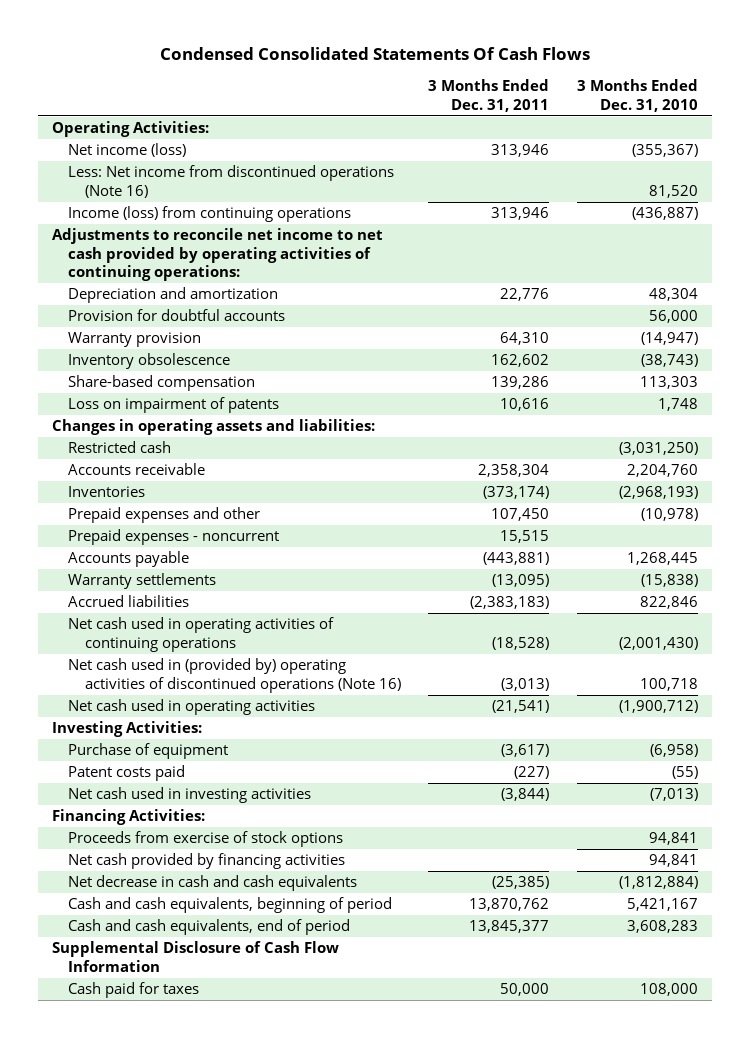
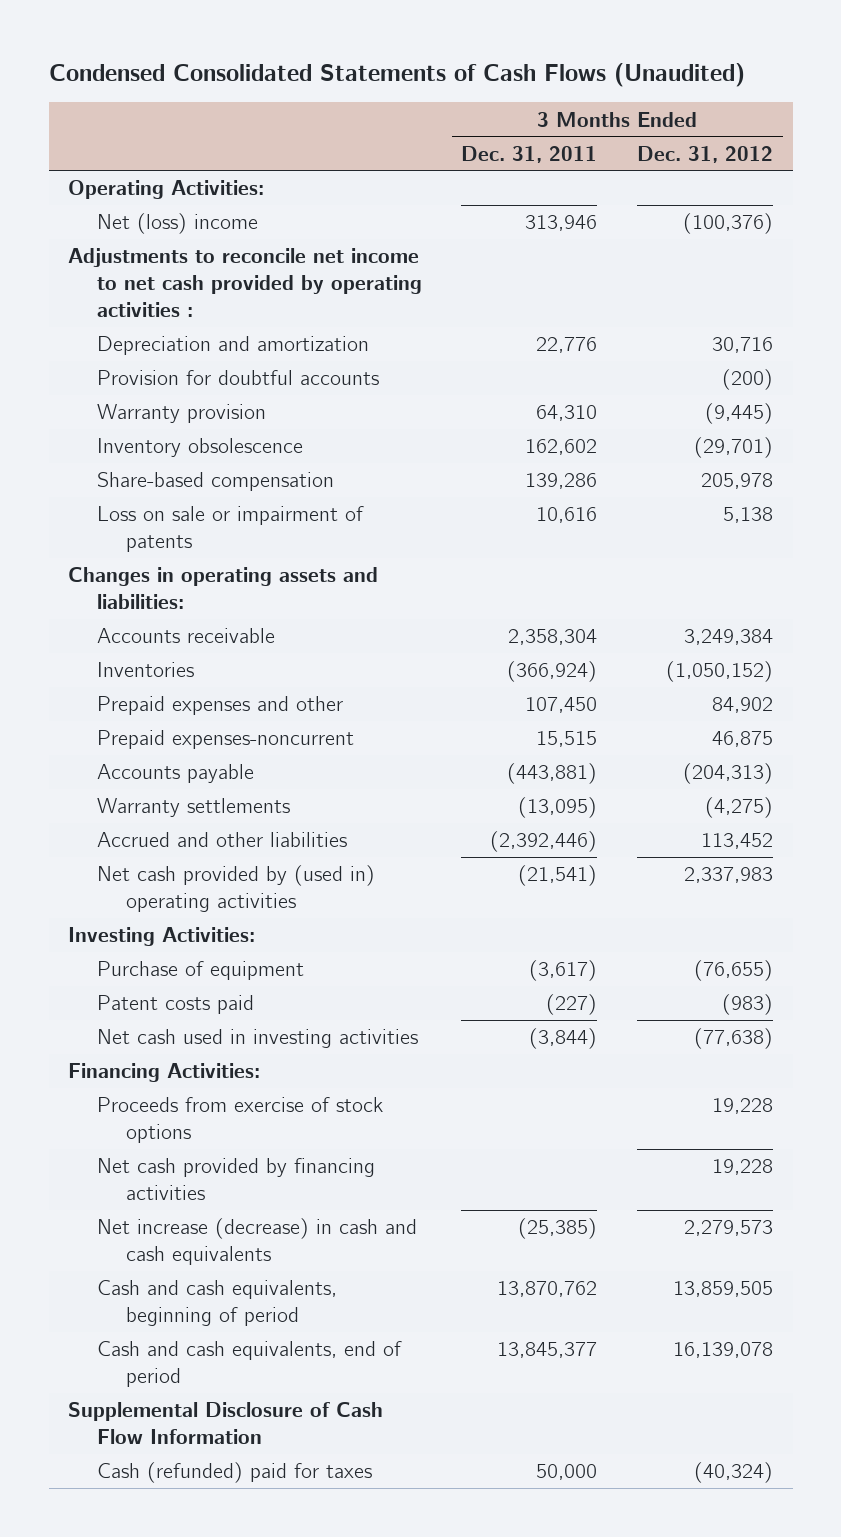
- Condensed Consolidated Statements Of Cash Flows
+ Condensed Consolidated Statements of Cash Flows (Unaudited)
- | 3 Months Ended Dec. 31, 2011 | 3 Months Ended Dec. 31, 2010
+ | 3 Months Ended Dec. 31, 2011 | 3 Months Ended Dec. 31, 2012
- Net income (loss) | 313,946 | (355,367)
- Less: Net income from discontinued operations (Note 16) | | 81,520
- Income (loss) from continuing operations | 313,946 | (436,887)
- Adjustments to reconcile net income to net cash provided by operating activities of continuing operations:
+ Net (loss) income | 313,946 | (100,376)
+ Adjustments to reconcile net income to net cash provided by operating activities :
- Loss on impairment of patents | 10,616 | 1,748
+ Loss on sale or impairment of patents | 10,616 | 5,138
- Restricted cash | | (3,031,250)
- Inventories | (373,174) | (2,968,193)
+ Inventories | (366,924) | (1,050,152)
- Prepaid expenses - noncurrent | 15,515 |
+ Prepaid expenses-noncurrent | 15,515 | 46,875
- Accrued liabilities | (2,383,183) | 822,846
- Net cash used in operating activities of continuing operations | (18,528) | (2,001,430)
- Net cash used in (provided by) operating activities of discontinued operations (Note 16) | (3,013) | 100,718
- Net cash used in operating activities | (21,541) | (1,900,712)
+ Accrued and other liabilities | (2,392,446) | 113,452
+ Net cash provided by (used in) operating activities | (21,541) | 2,337,983
- Net decrease in cash and cash equivalents | (25,385) | (1,812,884)
+ Net increase (decrease) in cash and cash equivalents | (25,385) | 2,279,573
- Cash paid for taxes | 50,000 | 108,000
+ Cash (refunded) paid for taxes | 50,000 | (40,324)

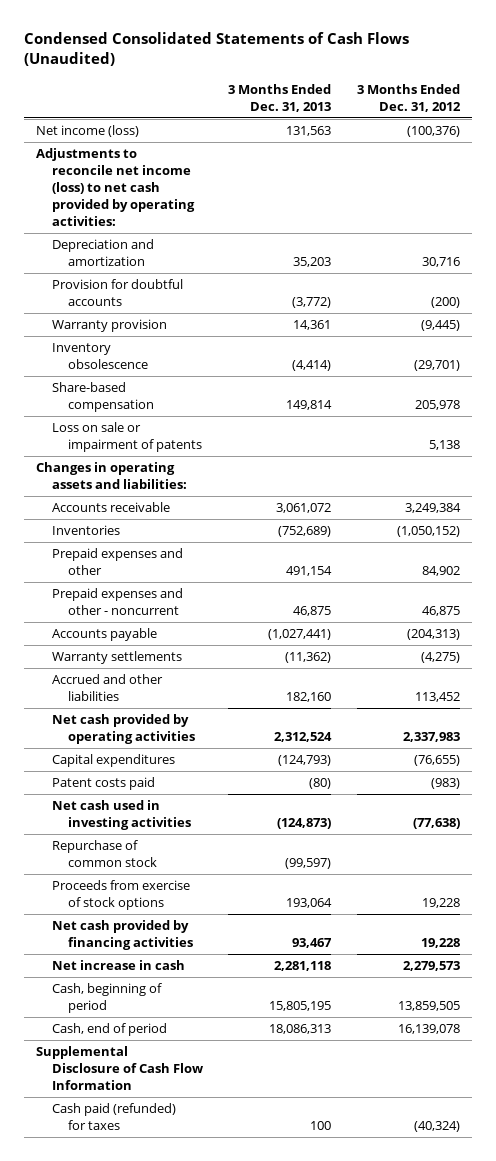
- | 3 Months Ended Dec. 31, 2011 | 3 Months Ended Dec. 31, 2012
+ | 3 Months Ended Dec. 31, 2013 | 3 Months Ended Dec. 31, 2012
- Operating Activities:
- Net (loss) income | 313,946 | (100,376)
- Adjustments to reconcile net income to net cash provided by operating activities :
+ Net income (loss) | 131,563 | (100,376)
+ Adjustments to reconcile net income (loss) to net cash provided by operating activities:
- Prepaid expenses-noncurrent | 15,515 | 46,875
+ Prepaid expenses and other - noncurrent | 46,875 | 46,875
- Net cash provided by (used in) operating activities | (21,541) | 2,337,983
- Investing Activities:
- Purchase of equipment | (3,617) | (76,655)
+ Net cash provided by operating activities | 2,312,524 | 2,337,983
+ Capital expenditures | (124,793) | (76,655)
- Financing Activities:
+ Repurchase of common stock | (99,597) |
- Net increase (decrease) in cash and cash equivalents | (25,385) | 2,279,573
- Cash and cash equivalents, beginning of period | 13,870,762 | 13,859,505
- Cash and cash equivalents, end of period | 13,845,377 | 16,139,078
+ Net increase in cash | 2,281,118 | 2,279,573
+ Cash, beginning of period | 15,805,195 | 13,859,505
+ Cash, end of period | 18,086,313 | 16,139,078
- Cash (refunded) paid for taxes | 50,000 | (40,324)
+ Cash paid (refunded) for taxes | 100 | (40,324)

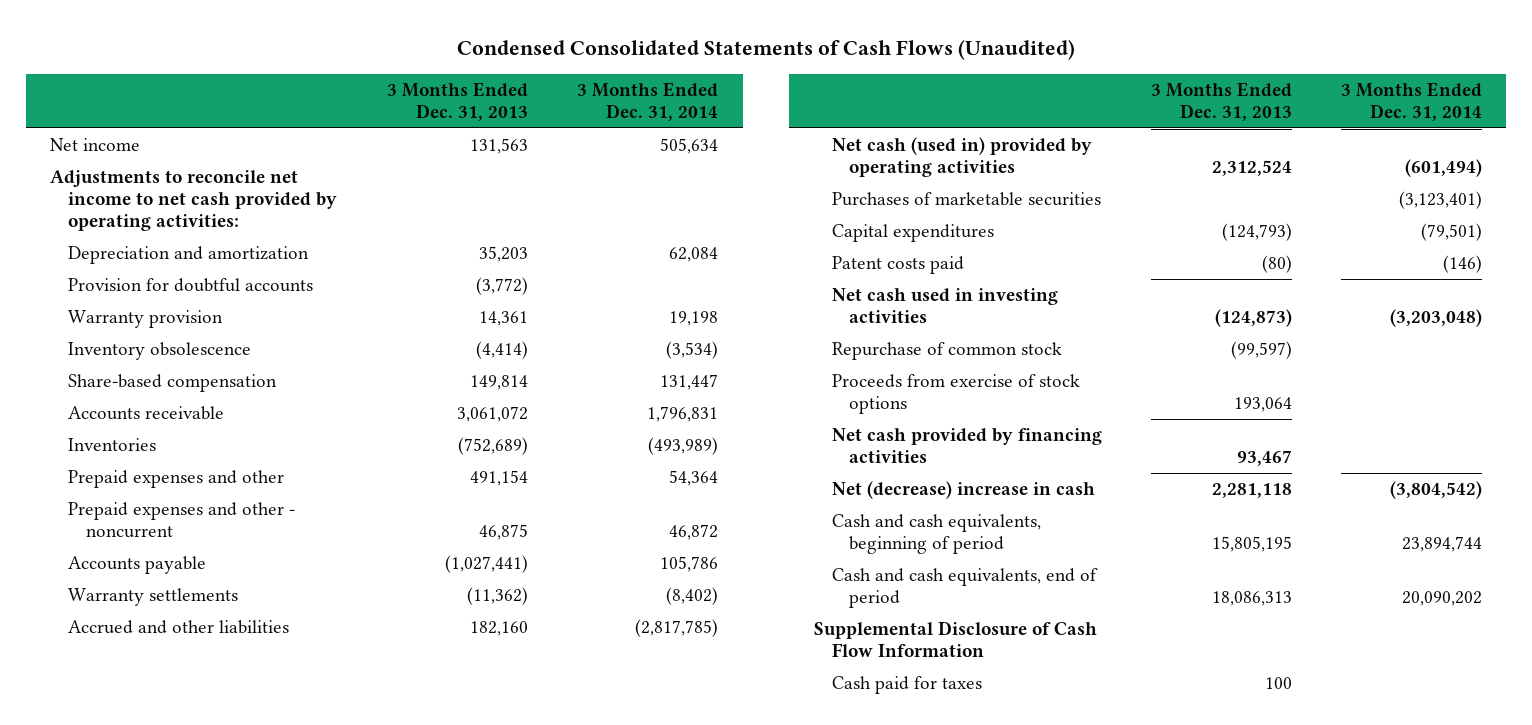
- | 3 Months Ended Dec. 31, 2013 | 3 Months Ended Dec. 31, 2012
+ | 3 Months Ended Dec. 31, 2013 | 3 Months Ended Dec. 31, 2014
- Net income (loss) | 131,563 | (100,376)
- Adjustments to reconcile net income (loss) to net cash provided by operating activities:
+ Net income | 131,563 | 505,634
+ Adjustments to reconcile net income to net cash provided by operating activities:
- Loss on sale or impairment of patents | | 5,138
- Changes in operating assets and liabilities:
- Net cash provided by operating activities | 2,312,524 | 2,337,983
+ Net cash (used in) provided by operating activities | 2,312,524 | (601,494)
+ Purchases of marketable securities | | (3,123,401)
- Net increase in cash | 2,281,118 | 2,279,573
- Cash, beginning of period | 15,805,195 | 13,859,505
- Cash, end of period | 18,086,313 | 16,139,078
+ Net (decrease) increase in cash | 2,281,118 | (3,804,542)
+ Cash and cash equivalents, beginning of period | 15,805,195 | 23,894,744
+ Cash and cash equivalents, end of period | 18,086,313 | 20,090,202
- Cash paid (refunded) for taxes | 100 | (40,324)
+ Cash paid for taxes | 100 |

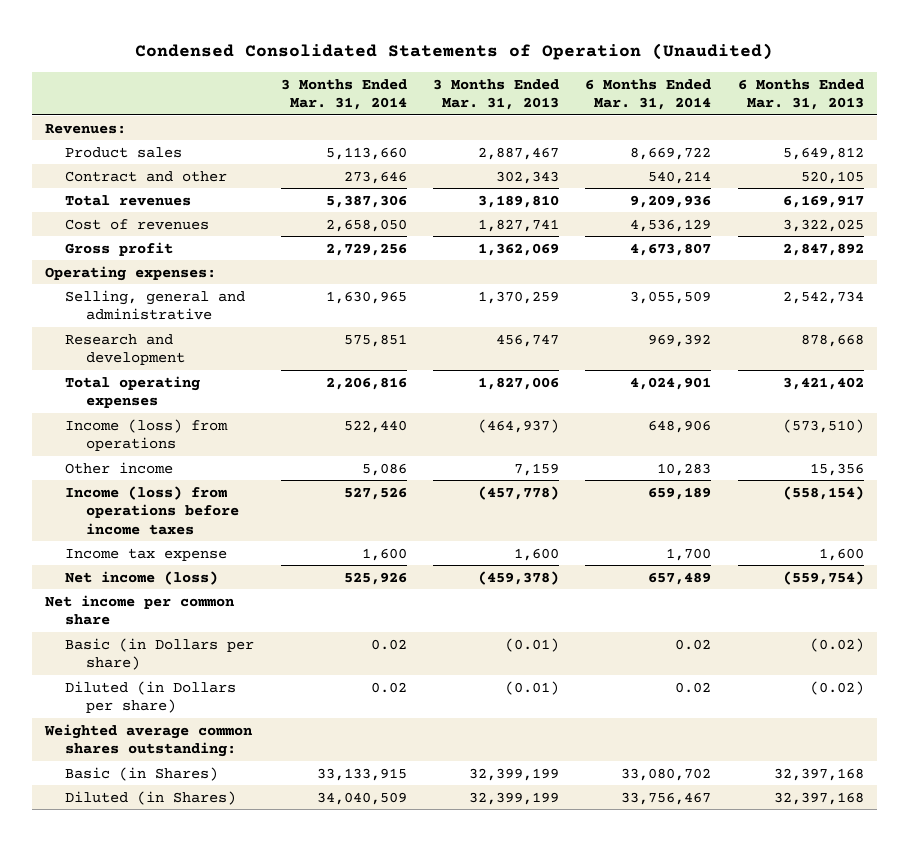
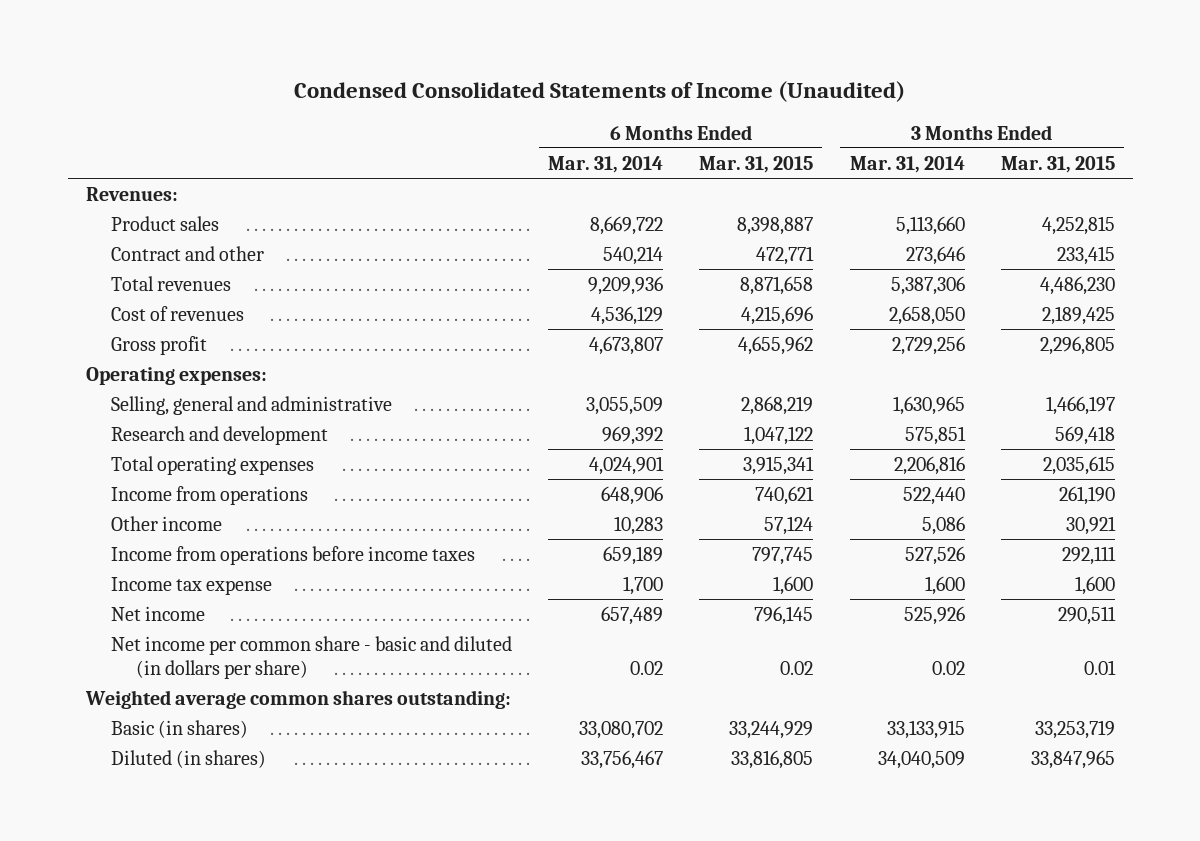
- Condensed Consolidated Statements of Operation (Unaudited)
+ Condensed Consolidated Statements of Income (Unaudited)
- | 3 Months Ended Mar. 31, 2014 | 3 Months Ended Mar. 31, 2013 | 6 Months Ended Mar. 31, 2014 | 6 Months Ended Mar. 31, 2013
+ | 6 Months Ended Mar. 31, 2014 | 6 Months Ended Mar. 31, 2015 | 3 Months Ended Mar. 31, 2014 | 3 Months Ended Mar. 31, 2015
- Income (loss) from operations | 522,440 | (464,937) | 648,906 | (573,510)
+ Income from operations | 648,906 | 740,621 | 522,440 | 261,190
- Income (loss) from operations before income taxes | 527,526 | (457,778) | 659,189 | (558,154)
+ Income from operations before income taxes | 659,189 | 797,745 | 527,526 | 292,111
- Net income (loss) | 525,926 | (459,378) | 657,489 | (559,754)
- Net income per common share
- Basic (in Dollars per share) | 0.02 | (0.01) | 0.02 | (0.02)
- Diluted (in Dollars per share) | 0.02 | (0.01) | 0.02 | (0.02)
+ Net income | 657,489 | 796,145 | 525,926 | 290,511
+ Net income per common share - basic and diluted (in dollars per share) | 0.02 | 0.02 | 0.02 | 0.01
- Basic (in Shares) | 33,133,915 | 32,399,199 | 33,080,702 | 32,397,168
- Diluted (in Shares) | 34,040,509 | 32,399,199 | 33,756,467 | 32,397,168
+ Basic (in shares) | 33,080,702 | 33,244,929 | 33,133,915 | 33,253,719
+ Diluted (in shares) | 33,756,467 | 33,816,805 | 34,040,509 | 33,847,965

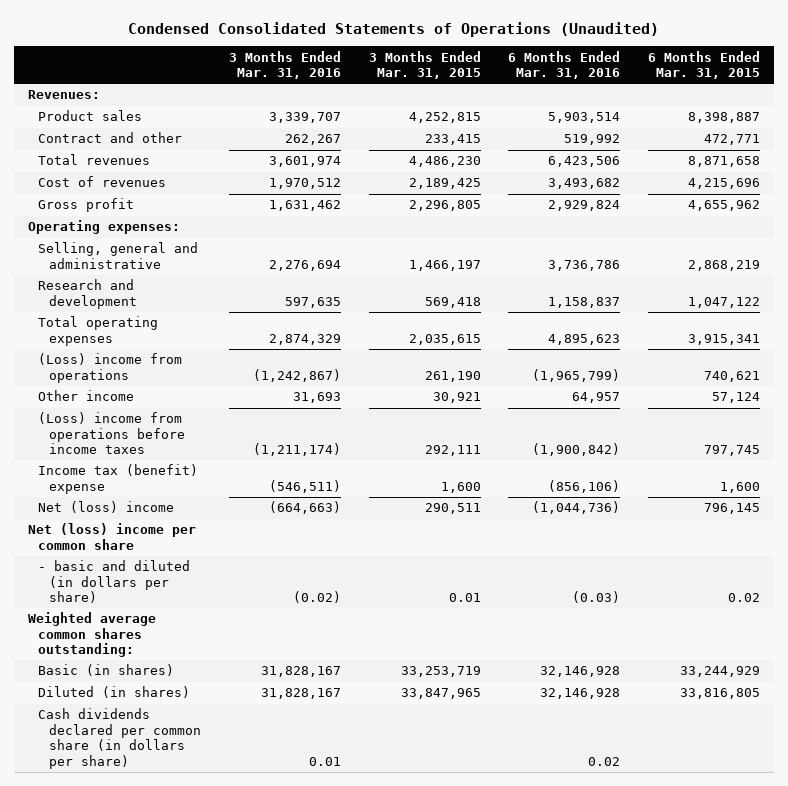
- Condensed Consolidated Statements of Income (Unaudited)
+ Condensed Consolidated Statements of Operations (Unaudited)
- | 6 Months Ended Mar. 31, 2014 | 6 Months Ended Mar. 31, 2015 | 3 Months Ended Mar. 31, 2014 | 3 Months Ended Mar. 31, 2015
+ | 3 Months Ended Mar. 31, 2016 | 3 Months Ended Mar. 31, 2015 | 6 Months Ended Mar. 31, 2016 | 6 Months Ended Mar. 31, 2015
- Income from operations | 648,906 | 740,621 | 522,440 | 261,190
+ (Loss) income from operations | (1,242,867) | 261,190 | (1,965,799) | 740,621
- Income from operations before income taxes | 659,189 | 797,745 | 527,526 | 292,111
- Income tax expense | 1,700 | 1,600 | 1,600 | 1,600
- Net income | 657,489 | 796,145 | 525,926 | 290,511
- Net income per common share - basic and diluted (in dollars per share) | 0.02 | 0.02 | 0.02 | 0.01
+ (Loss) income from operations before income taxes | (1,211,174) | 292,111 | (1,900,842) | 797,745
+ Income tax (benefit) expense | (546,511) | 1,600 | (856,106) | 1,600
+ Net (loss) income | (664,663) | 290,511 | (1,044,736) | 796,145
+ Net (loss) income per common share
+ - basic and diluted (in dollars per share) | (0.02) | 0.01 | (0.03) | 0.02
+ Cash dividends declared per common share (in dollars per share) | 0.01 | | 0.02 |

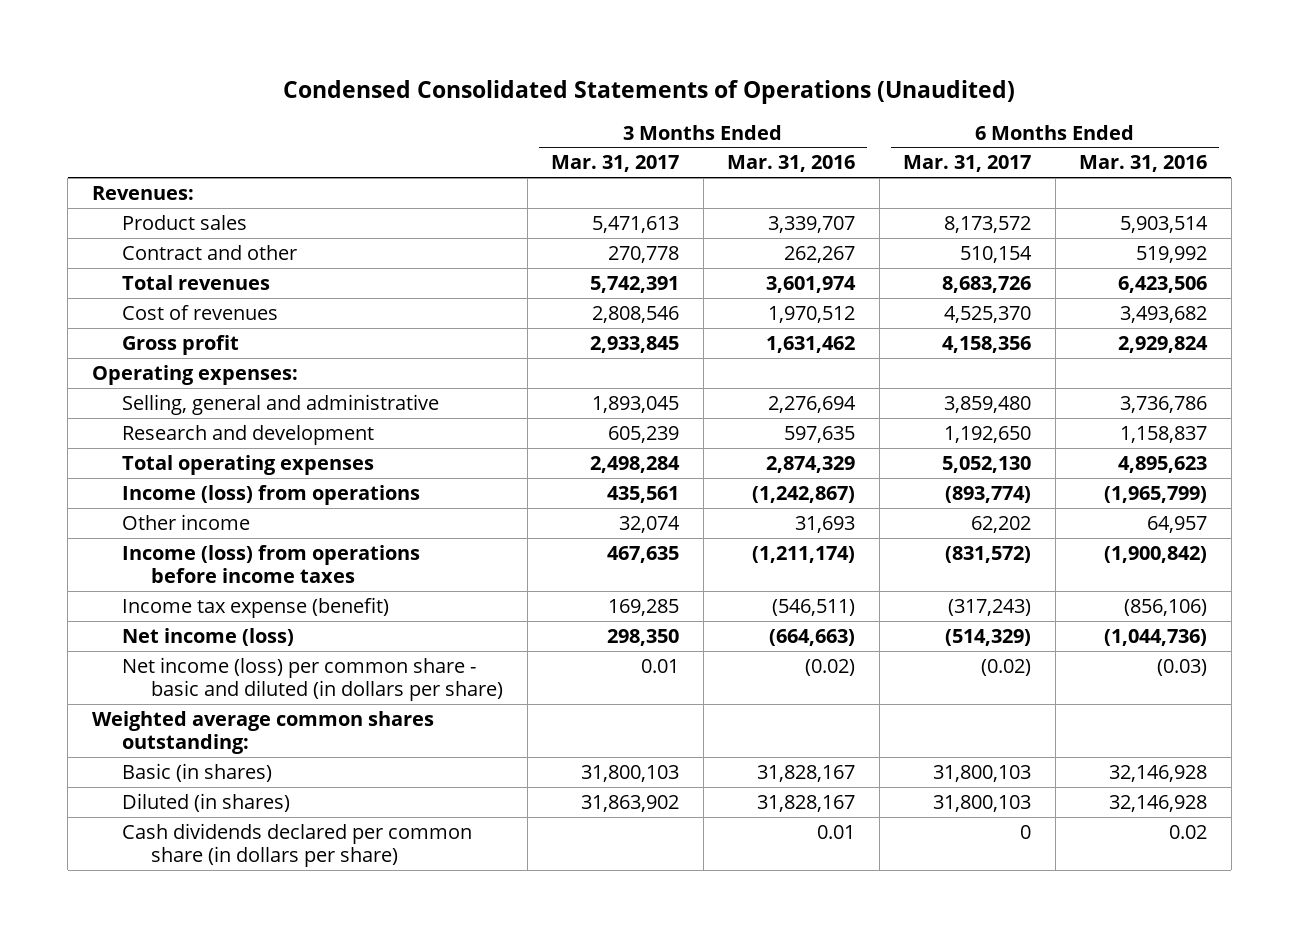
- | 3 Months Ended Mar. 31, 2016 | 3 Months Ended Mar. 31, 2015 | 6 Months Ended Mar. 31, 2016 | 6 Months Ended Mar. 31, 2015
+ | 3 Months Ended Mar. 31, 2017 | 3 Months Ended Mar. 31, 2016 | 6 Months Ended Mar. 31, 2017 | 6 Months Ended Mar. 31, 2016
- (Loss) income from operations | (1,242,867) | 261,190 | (1,965,799) | 740,621
+ Income (loss) from operations | 435,561 | (1,242,867) | (893,774) | (1,965,799)
- (Loss) income from operations before income taxes | (1,211,174) | 292,111 | (1,900,842) | 797,745
- Income tax (benefit) expense | (546,511) | 1,600 | (856,106) | 1,600
- Net (loss) income | (664,663) | 290,511 | (1,044,736) | 796,145
- Net (loss) income per common share
- - basic and diluted (in dollars per share) | (0.02) | 0.01 | (0.03) | 0.02
+ Income (loss) from operations before income taxes | 467,635 | (1,211,174) | (831,572) | (1,900,842)
+ Income tax expense (benefit) | 169,285 | (546,511) | (317,243) | (856,106)
+ Net income (loss) | 298,350 | (664,663) | (514,329) | (1,044,736)
+ Net income (loss) per common share - basic and diluted (in dollars per share) | 0.01 | (0.02) | (0.02) | (0.03)

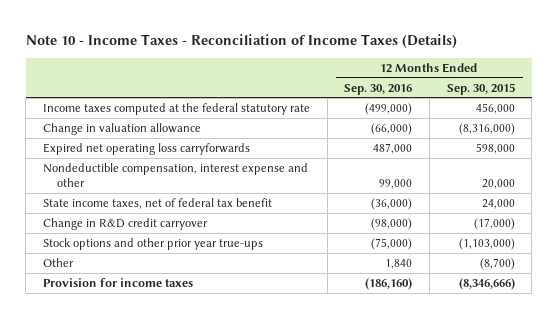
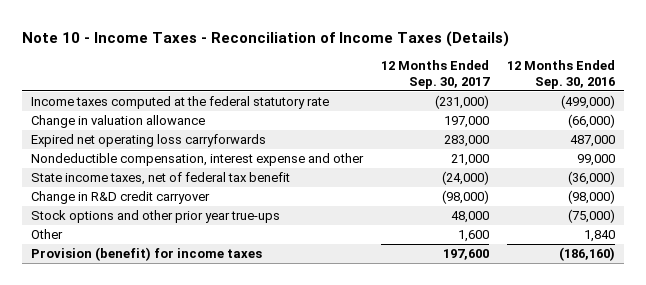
- | 12 Months Ended Sep. 30, 2016 | 12 Months Ended Sep. 30, 2015
+ | 12 Months Ended Sep. 30, 2017 | 12 Months Ended Sep. 30, 2016
- Provision for income taxes | (186,160) | (8,346,666)
+ Provision (benefit) for income taxes | 197,600 | (186,160)

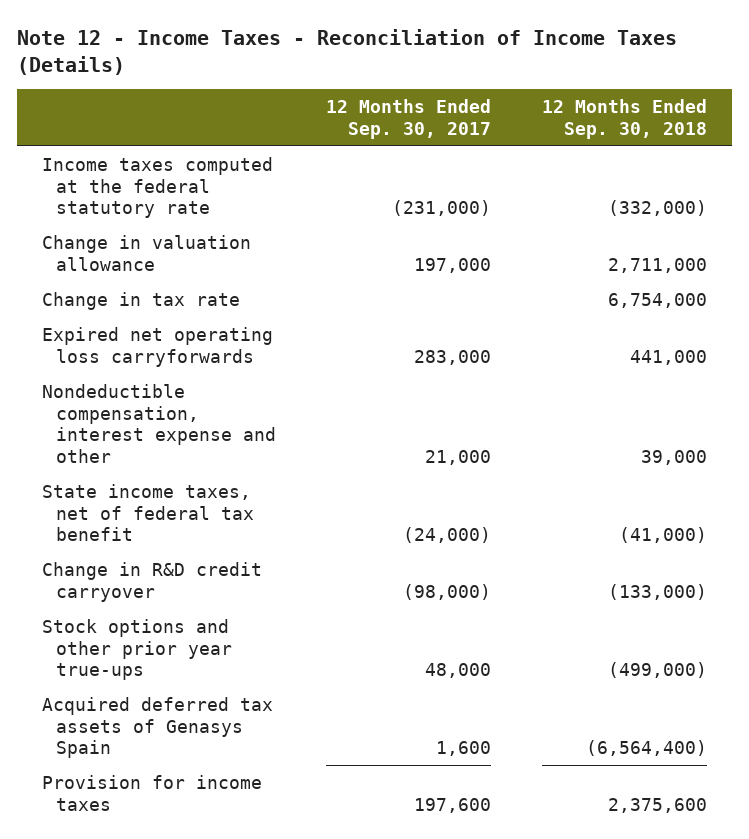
- Note 10 - Income Taxes - Reconciliation of Income Taxes (Details)
+ Note 12 - Income Taxes - Reconciliation of Income Taxes (Details)
- | 12 Months Ended Sep. 30, 2017 | 12 Months Ended Sep. 30, 2016
+ | 12 Months Ended Sep. 30, 2017 | 12 Months Ended Sep. 30, 2018
+ Change in tax rate | | 6,754,000
- Other | 1,600 | 1,840
- Provision (benefit) for income taxes | 197,600 | (186,160)
+ Acquired deferred tax assets of Genasys Spain | 1,600 | (6,564,400)
+ Provision for income taxes | 197,600 | 2,375,600

